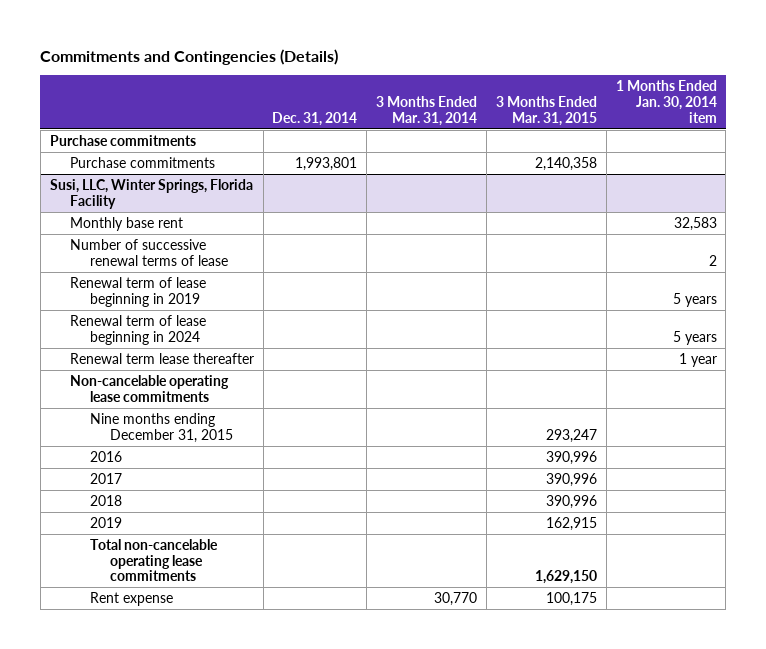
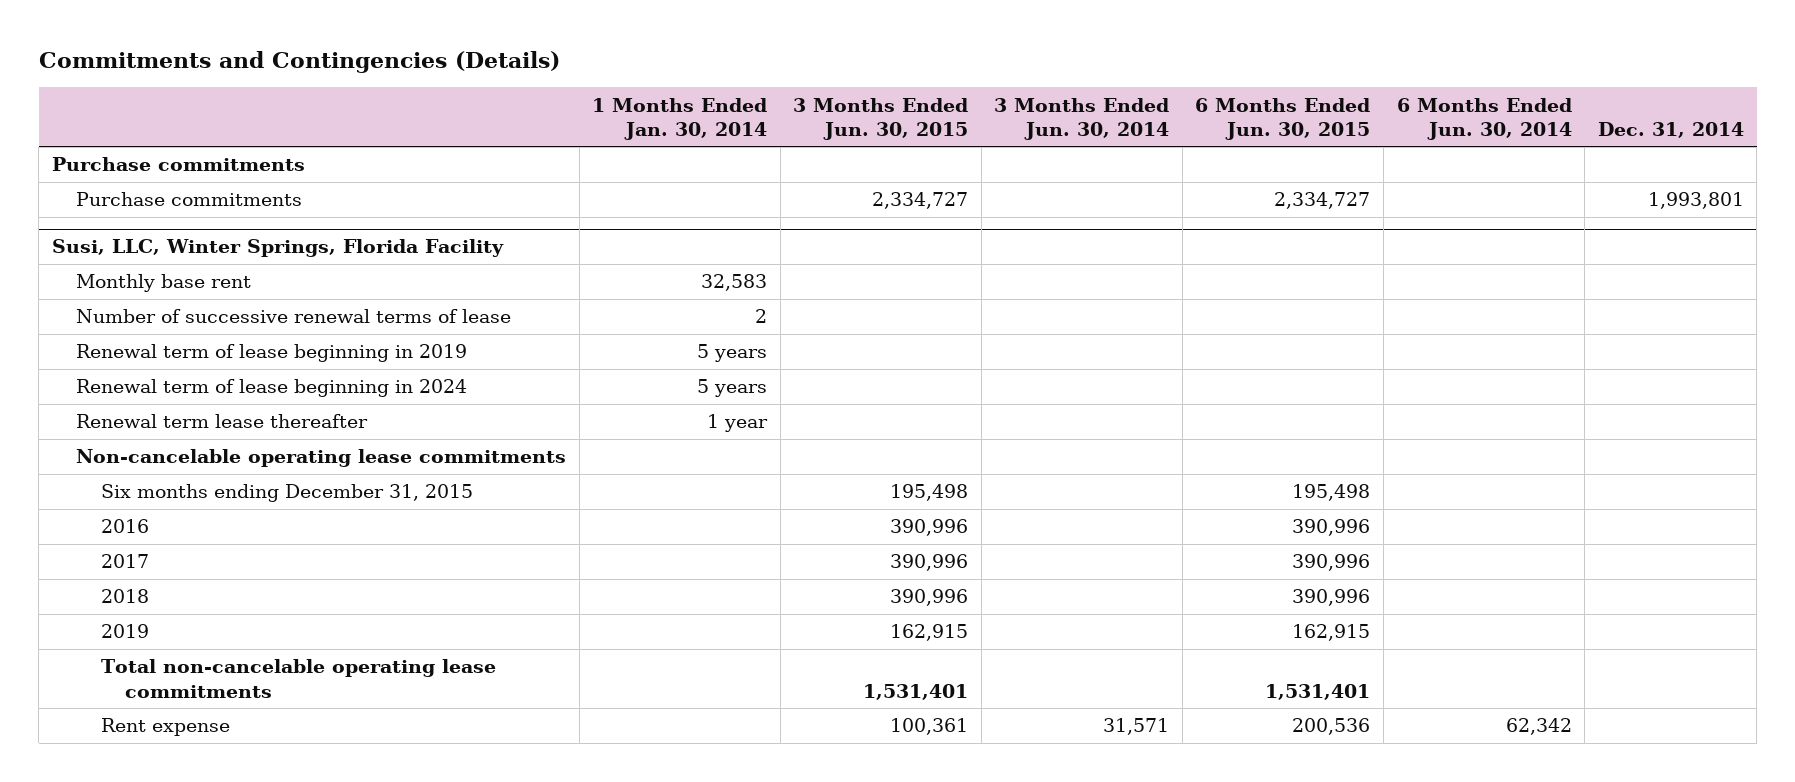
- | Dec. 31, 2014 | 3 Months Ended Mar. 31, 2014 | 3 Months Ended Mar. 31, 2015 | 1 Months Ended Jan. 30, 2014 item
+ | 1 Months Ended Jan. 30, 2014 | 3 Months Ended Jun. 30, 2015 | 3 Months Ended Jun. 30, 2014 | 6 Months Ended Jun. 30, 2015 | 6 Months Ended Jun. 30, 2014 | Dec. 31, 2014
@ Susi, LLC, Winter Springs, Florida Facility
- Nine months ending December 31, 2015 | | | 293,247 |
+ Six months ending December 31, 2015 | | 195,498 | | 195,498 | |

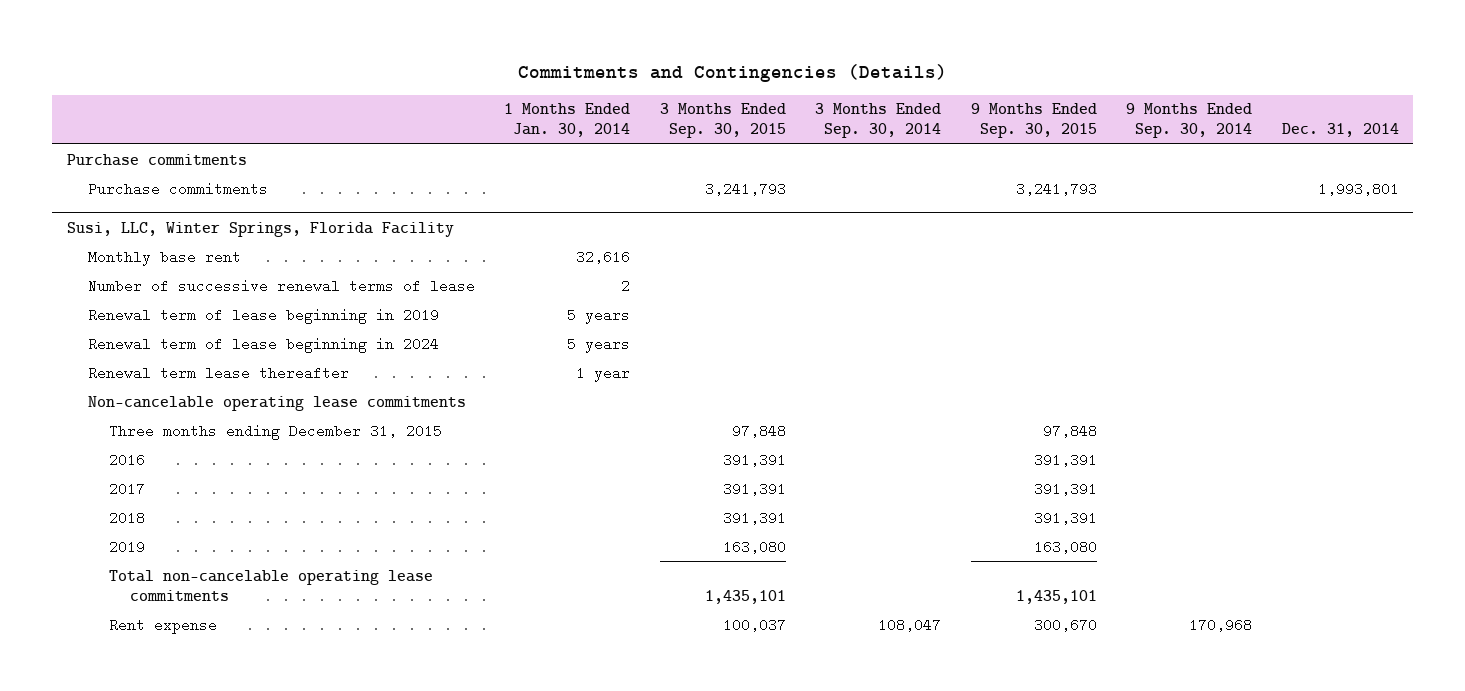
- | 1 Months Ended Jan. 30, 2014 | 3 Months Ended Jun. 30, 2015 | 3 Months Ended Jun. 30, 2014 | 6 Months Ended Jun. 30, 2015 | 6 Months Ended Jun. 30, 2014 | Dec. 31, 2014
+ | 1 Months Ended Jan. 30, 2014 | 3 Months Ended Sep. 30, 2015 | 3 Months Ended Sep. 30, 2014 | 9 Months Ended Sep. 30, 2015 | 9 Months Ended Sep. 30, 2014 | Dec. 31, 2014
@ Susi, LLC, Winter Springs, Florida Facility
- Monthly base rent | 32,583 | | | | |
+ Monthly base rent | 32,616 | | | | |
- Six months ending December 31, 2015 | | 195,498 | | 195,498 | |
+ Three months ending December 31, 2015 | | 97,848 | | 97,848 | |

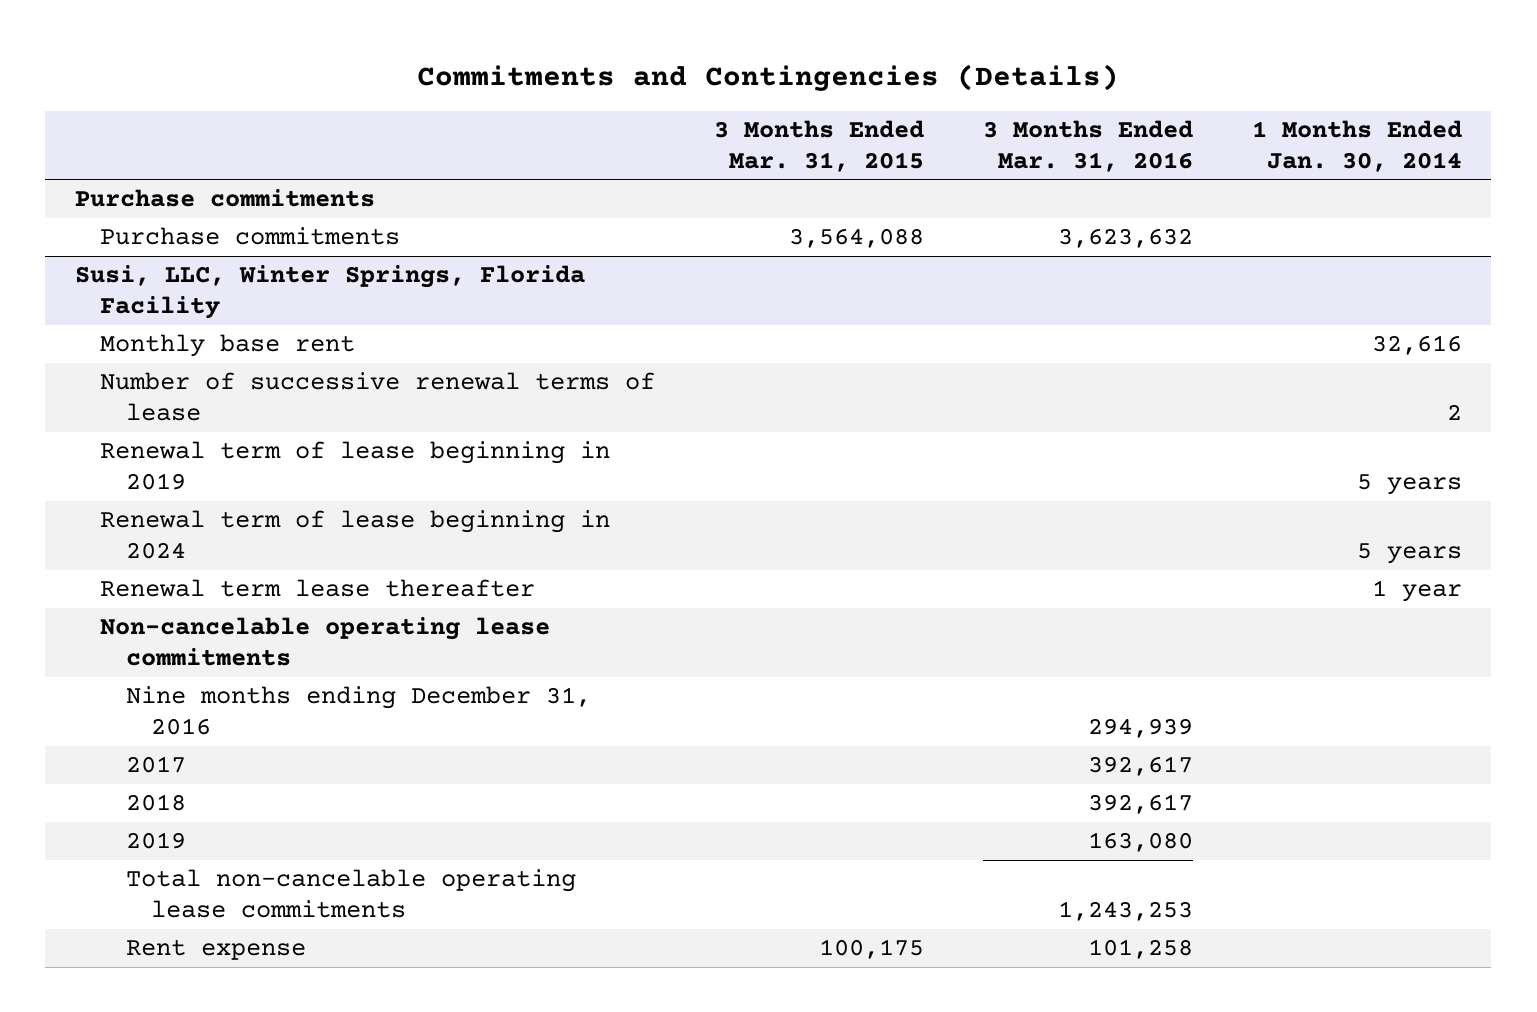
- | 1 Months Ended Jan. 30, 2014 | 3 Months Ended Sep. 30, 2015 | 3 Months Ended Sep. 30, 2014 | 9 Months Ended Sep. 30, 2015 | 9 Months Ended Sep. 30, 2014 | Dec. 31, 2014
+ | 3 Months Ended Mar. 31, 2015 | 3 Months Ended Mar. 31, 2016 | 1 Months Ended Jan. 30, 2014
@ Susi, LLC, Winter Springs, Florida Facility
- Three months ending December 31, 2015 | | 97,848 | | 97,848 | |
- 2016 | | 391,391 | | 391,391 | |
+ Nine months ending December 31, 2016 | | 294,939 |

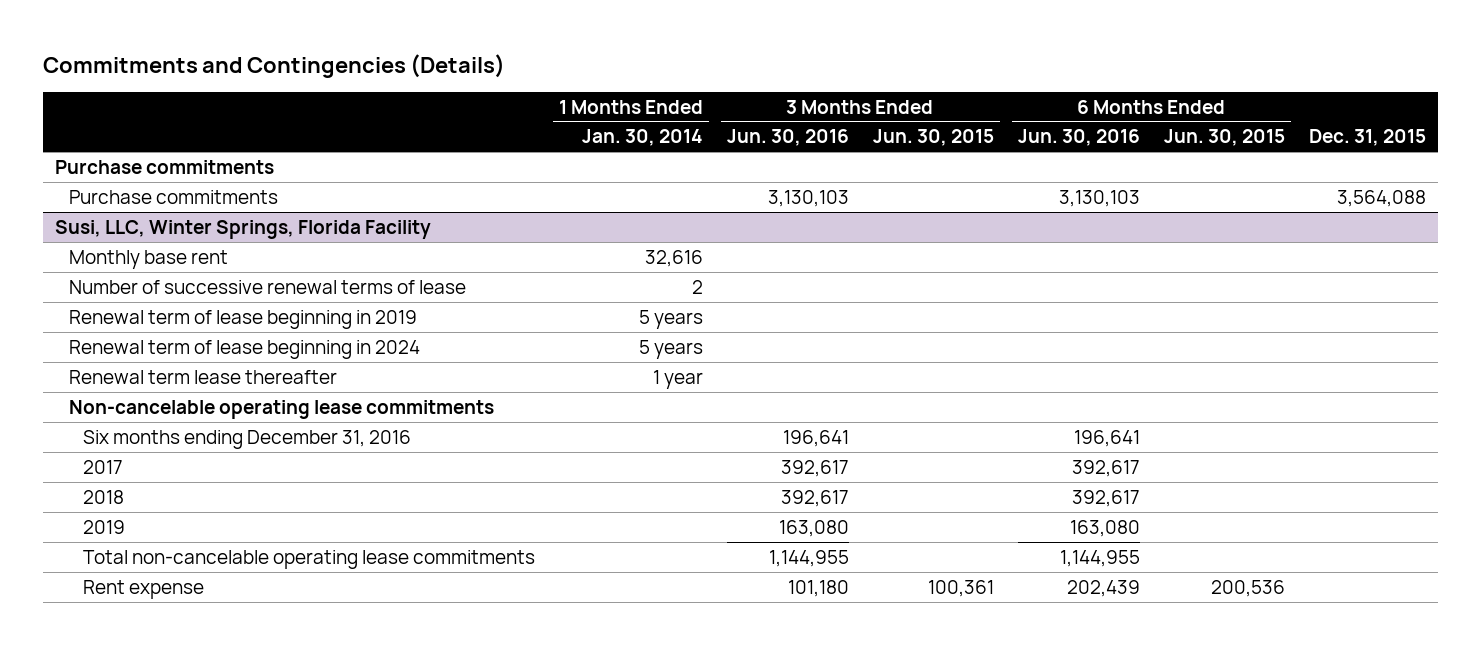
- | 3 Months Ended Mar. 31, 2015 | 3 Months Ended Mar. 31, 2016 | 1 Months Ended Jan. 30, 2014
+ | 1 Months Ended Jan. 30, 2014 | 3 Months Ended Jun. 30, 2016 | 3 Months Ended Jun. 30, 2015 | 6 Months Ended Jun. 30, 2016 | 6 Months Ended Jun. 30, 2015 | Dec. 31, 2015
@ Susi, LLC, Winter Springs, Florida Facility
- Nine months ending December 31, 2016 | | 294,939 |
+ Six months ending December 31, 2016 | | 196,641 | | 196,641 | |

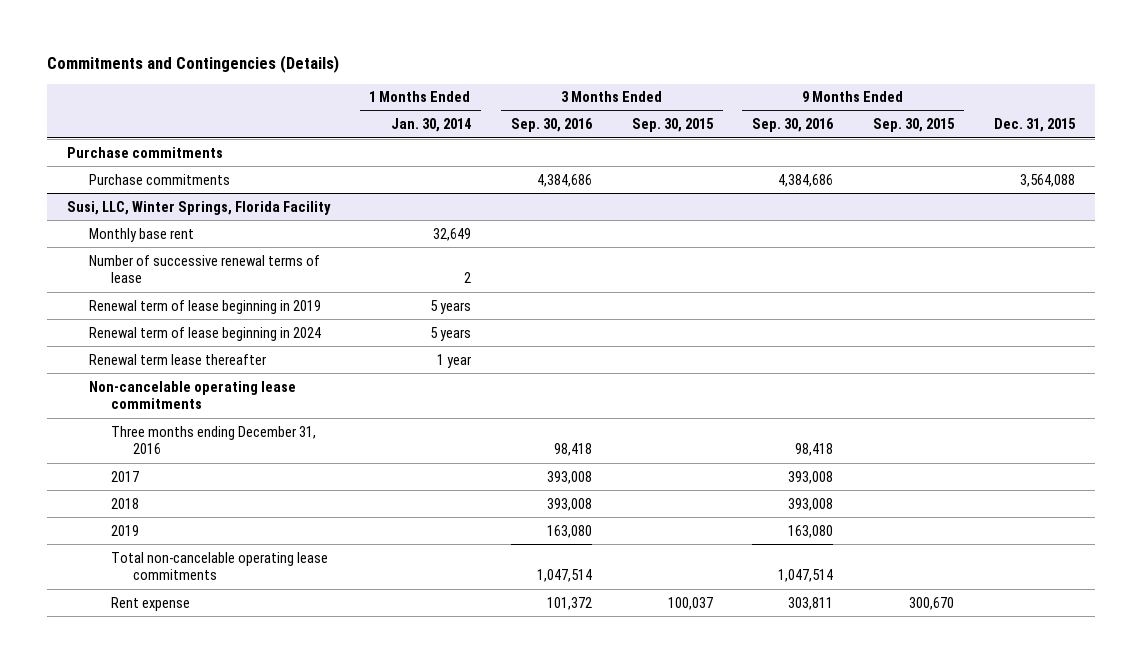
- | 1 Months Ended Jan. 30, 2014 | 3 Months Ended Jun. 30, 2016 | 3 Months Ended Jun. 30, 2015 | 6 Months Ended Jun. 30, 2016 | 6 Months Ended Jun. 30, 2015 | Dec. 31, 2015
+ | 1 Months Ended Jan. 30, 2014 | 3 Months Ended Sep. 30, 2016 | 3 Months Ended Sep. 30, 2015 | 9 Months Ended Sep. 30, 2016 | 9 Months Ended Sep. 30, 2015 | Dec. 31, 2015
@ Susi, LLC, Winter Springs, Florida Facility
- Monthly base rent | 32,616 | | | | |
+ Monthly base rent | 32,649 | | | | |
- Six months ending December 31, 2016 | | 196,641 | | 196,641 | |
+ Three months ending December 31, 2016 | | 98,418 | | 98,418 | |

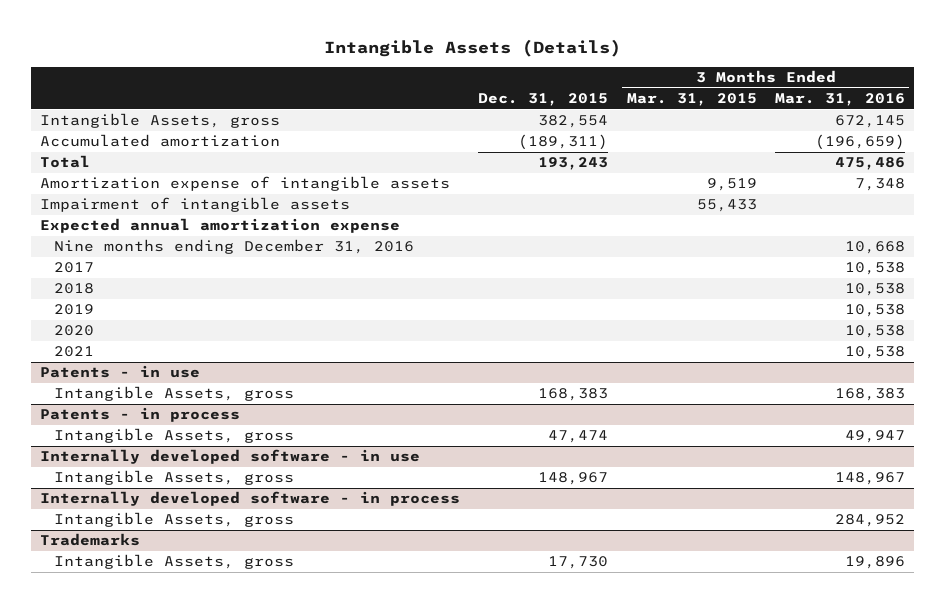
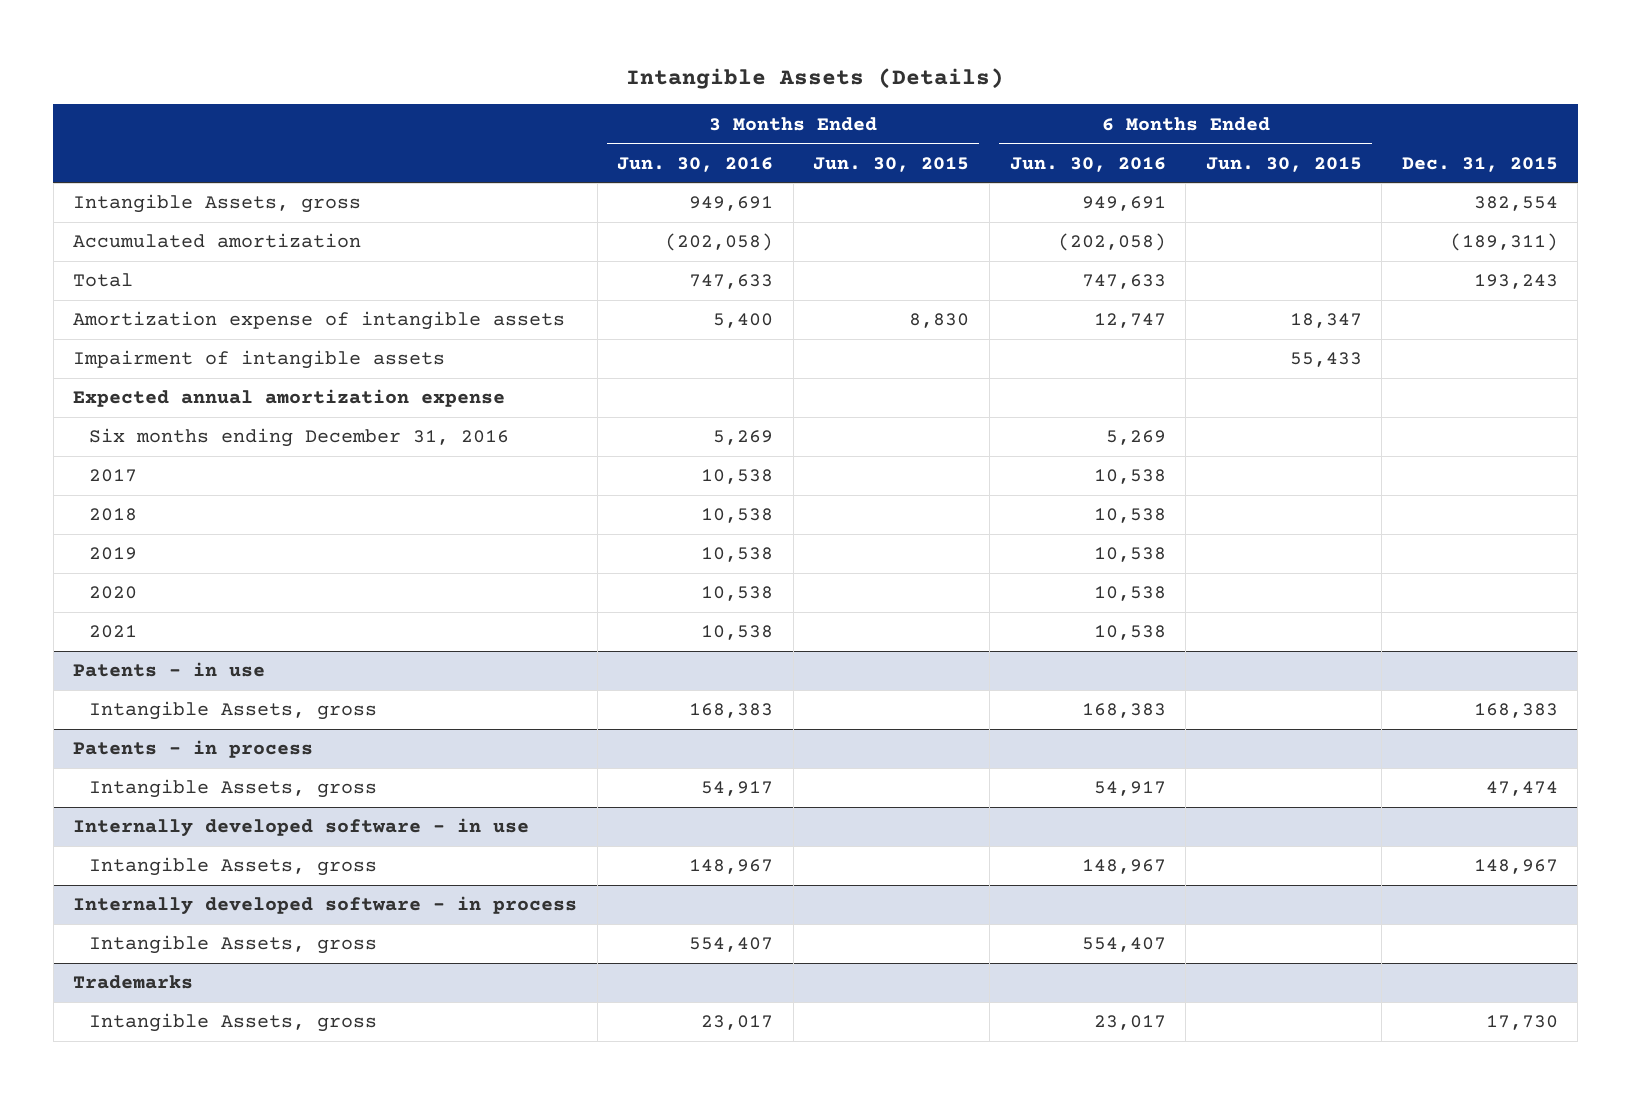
- | Dec. 31, 2015 | 3 Months Ended Mar. 31, 2015 | 3 Months Ended Mar. 31, 2016
+ | 3 Months Ended Jun. 30, 2016 | 3 Months Ended Jun. 30, 2015 | 6 Months Ended Jun. 30, 2016 | 6 Months Ended Jun. 30, 2015 | Dec. 31, 2015
- Nine months ending December 31, 2016 | | | 10,668
+ Six months ending December 31, 2016 | 5,269 | | 5,269 | |

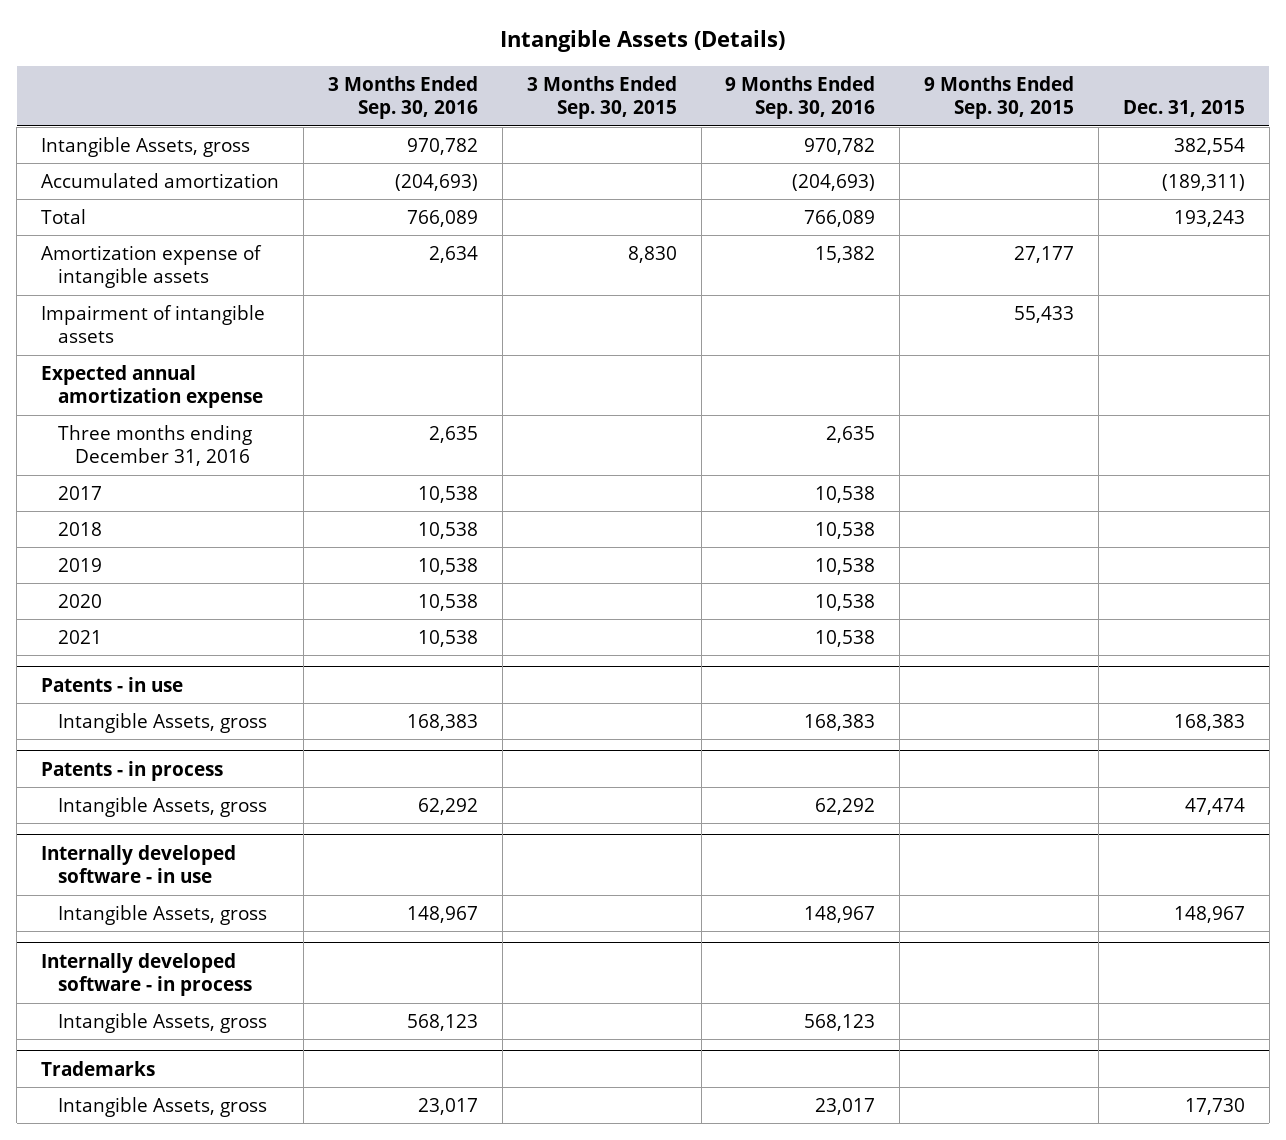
- | 3 Months Ended Jun. 30, 2016 | 3 Months Ended Jun. 30, 2015 | 6 Months Ended Jun. 30, 2016 | 6 Months Ended Jun. 30, 2015 | Dec. 31, 2015
+ | 3 Months Ended Sep. 30, 2016 | 3 Months Ended Sep. 30, 2015 | 9 Months Ended Sep. 30, 2016 | 9 Months Ended Sep. 30, 2015 | Dec. 31, 2015
- Six months ending December 31, 2016 | 5,269 | | 5,269 | |
+ Three months ending December 31, 2016 | 2,635 | | 2,635 | |

